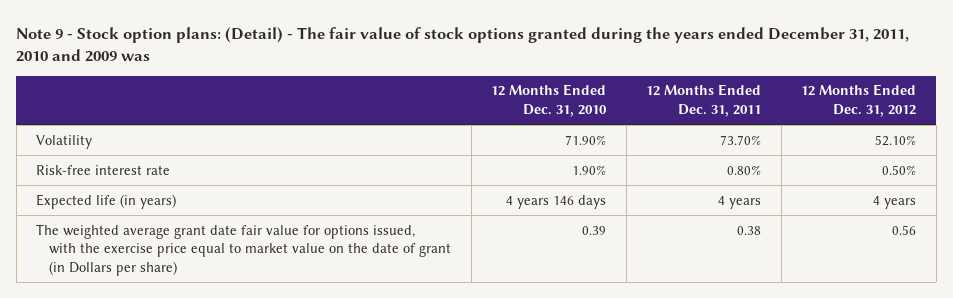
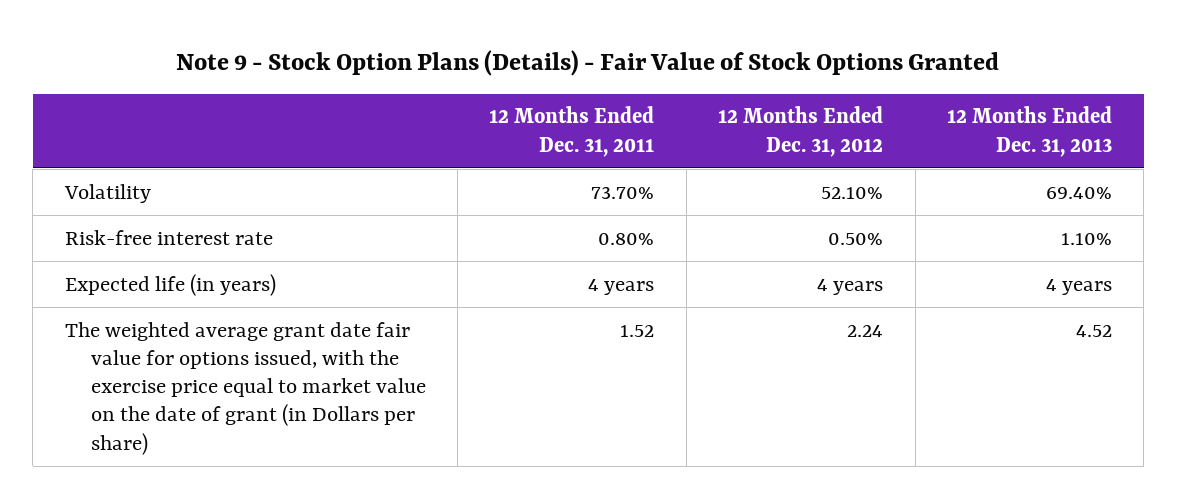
- Note 9 - Stock option plans: (Detail) - The fair value of stock options granted during the years ended December 31, 2011, 2010 and 2009 was
+ Note 9 - Stock Option Plans (Details) - Fair Value of Stock Options Granted
- | 12 Months Ended Dec. 31, 2010 | 12 Months Ended Dec. 31, 2011 | 12 Months Ended Dec. 31, 2012
+ | 12 Months Ended Dec. 31, 2011 | 12 Months Ended Dec. 31, 2012 | 12 Months Ended Dec. 31, 2013
- The weighted average grant date fair value for options issued, with the exercise price equal to market value on the date of grant (in Dollars per share) | 0.39 | 0.38 | 0.56
+ The weighted average grant date fair value for options issued, with the exercise price equal to market value on the date of grant (in Dollars per share) | 1.52 | 2.24 | 4.52

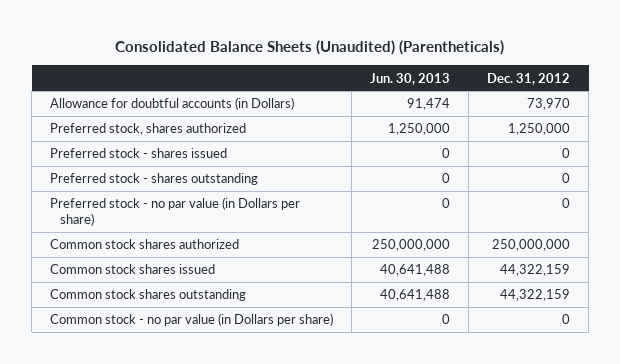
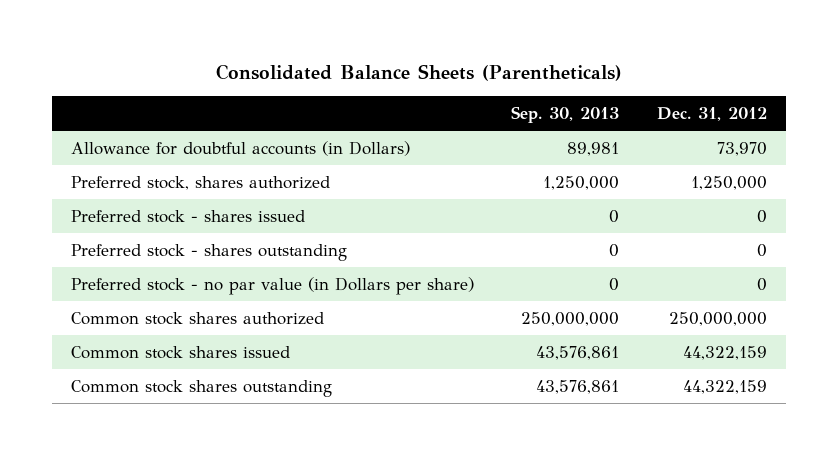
- Consolidated Balance Sheets (Unaudited) (Parentheticals)
+ Consolidated Balance Sheets (Parentheticals)
- | Jun. 30, 2013 | Dec. 31, 2012
+ | Sep. 30, 2013 | Dec. 31, 2012
- Common stock - no par value (in Dollars per share) | 0 | 0

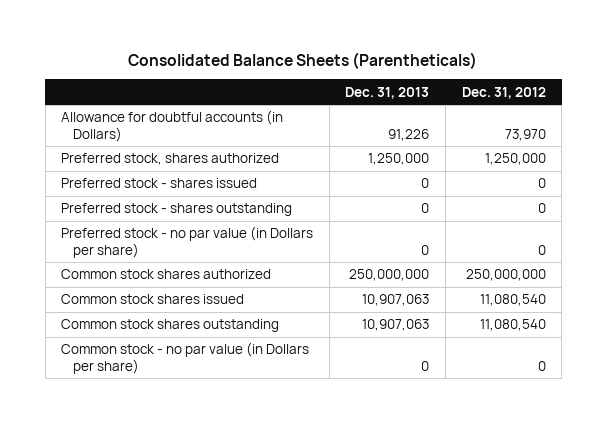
- | Sep. 30, 2013 | Dec. 31, 2012
+ | Dec. 31, 2013 | Dec. 31, 2012
- Common stock shares issued | 43,576,861 | 44,322,159
- Common stock shares outstanding | 43,576,861 | 44,322,159
+ Common stock shares issued | 10,907,063 | 11,080,540
+ Common stock shares outstanding | 10,907,063 | 11,080,540
+ Common stock - no par value (in Dollars per share) | 0 | 0

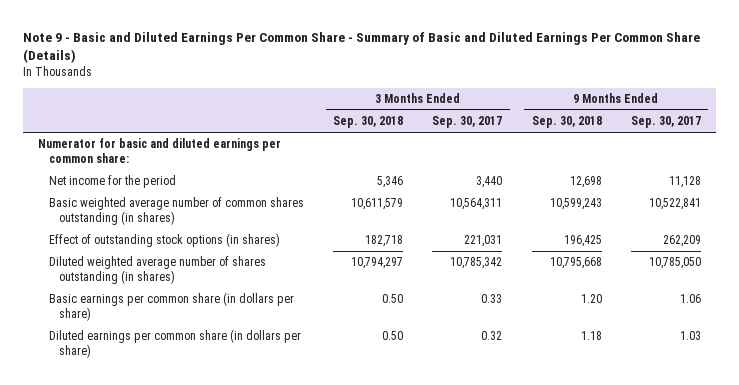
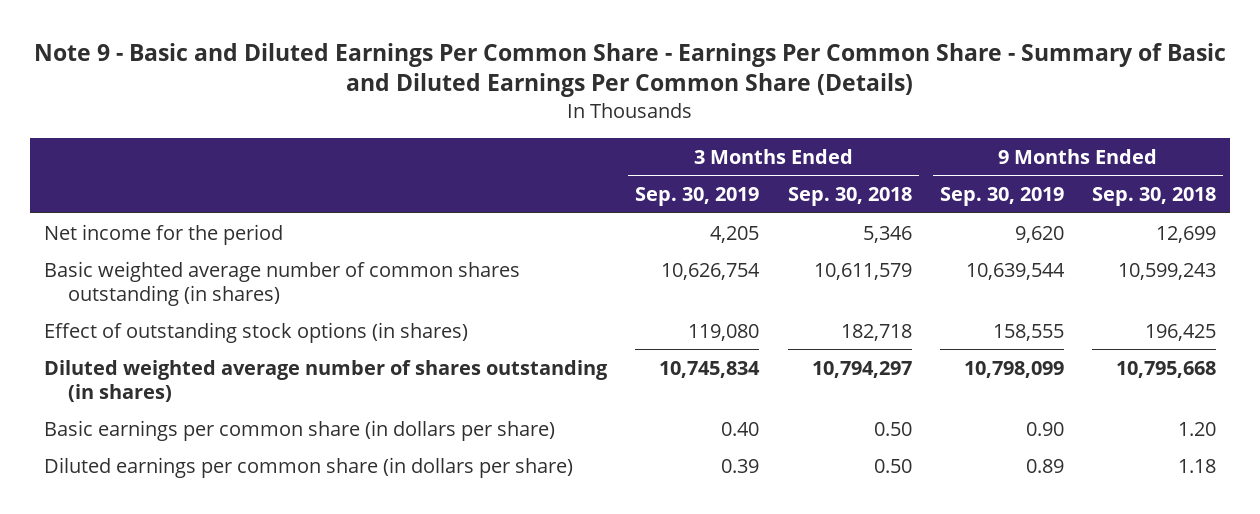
- Note 9 - Basic and Diluted Earnings Per Common Share - Summary of Basic and Diluted Earnings Per Common Share (Details)
+ Note 9 - Basic and Diluted Earnings Per Common Share - Earnings Per Common Share - Summary of Basic and Diluted Earnings Per Common Share (Details)
- | 3 Months Ended Sep. 30, 2018 | 3 Months Ended Sep. 30, 2017 | 9 Months Ended Sep. 30, 2018 | 9 Months Ended Sep. 30, 2017
+ | 3 Months Ended Sep. 30, 2019 | 3 Months Ended Sep. 30, 2018 | 9 Months Ended Sep. 30, 2019 | 9 Months Ended Sep. 30, 2018
- Numerator for basic and diluted earnings per common share:
- Net income for the period | 5,346 | 3,440 | 12,698 | 11,128
+ Net income for the period | 4,205 | 5,346 | 9,620 | 12,699

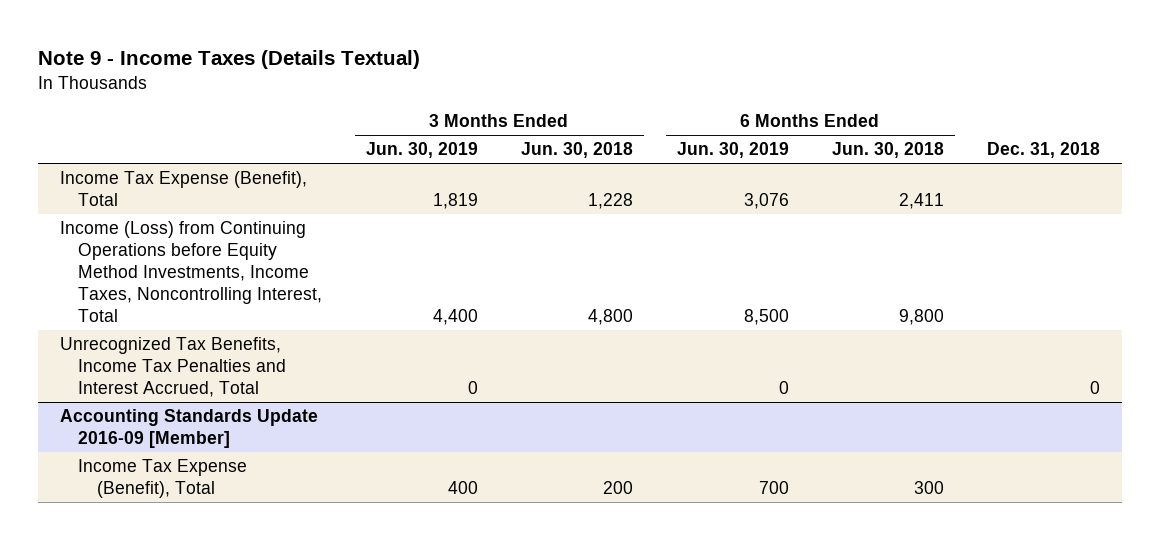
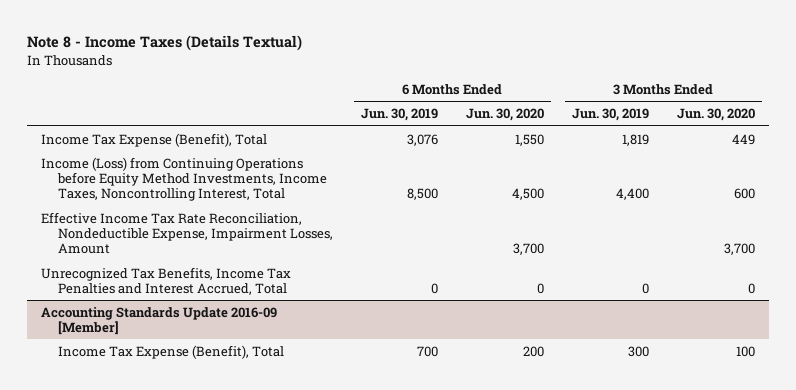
- Note 9 - Income Taxes (Details Textual)
+ Note 8 - Income Taxes (Details Textual)
- | 3 Months Ended Jun. 30, 2019 | 3 Months Ended Jun. 30, 2018 | 6 Months Ended Jun. 30, 2019 | 6 Months Ended Jun. 30, 2018 | Dec. 31, 2018
+ | 6 Months Ended Jun. 30, 2019 | 6 Months Ended Jun. 30, 2020 | 3 Months Ended Jun. 30, 2019 | 3 Months Ended Jun. 30, 2020
+ Effective Income Tax Rate Reconciliation, Nondeductible Expense, Impairment Losses, Amount | | 3,700 | | 3,700
@ Accounting Standards Update 2016-09 [Member]
- Income Tax Expense (Benefit), Total | 400 | 200 | 700 | 300 |
+ Income Tax Expense (Benefit), Total | 700 | 200 | 300 | 100

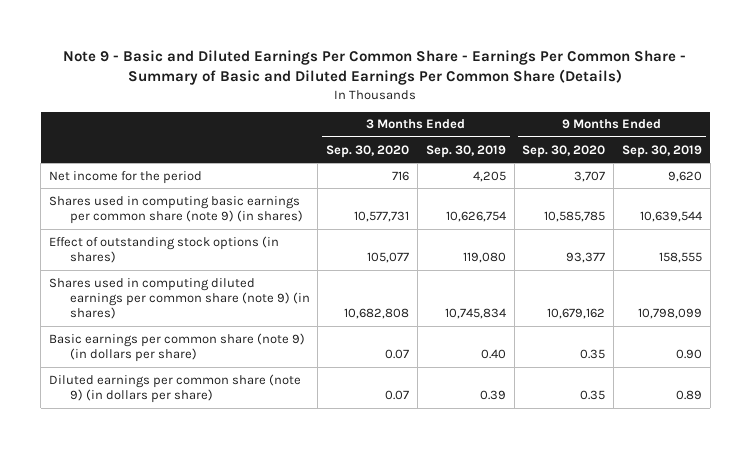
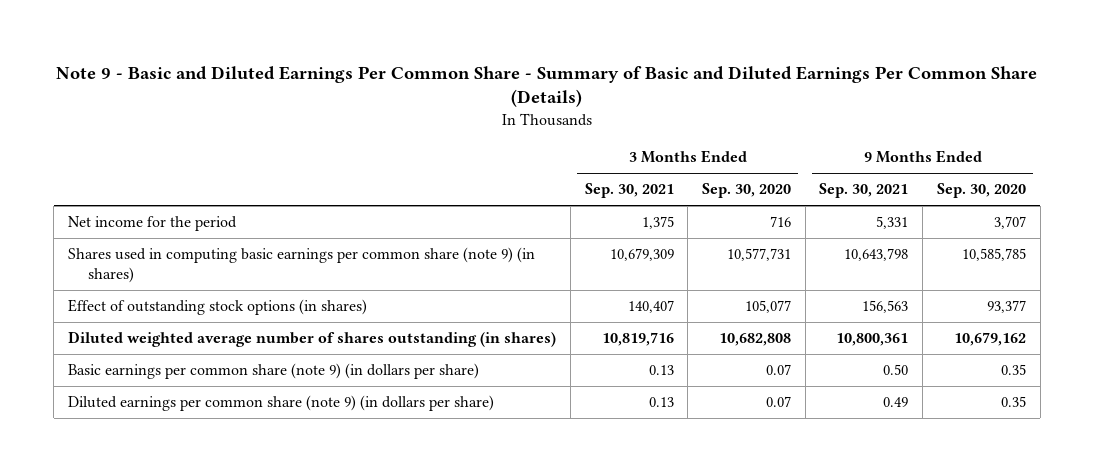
- Note 9 - Basic and Diluted Earnings Per Common Share - Earnings Per Common Share - Summary of Basic and Diluted Earnings Per Common Share (Details)
+ Note 9 - Basic and Diluted Earnings Per Common Share - Summary of Basic and Diluted Earnings Per Common Share (Details)
- | 3 Months Ended Sep. 30, 2020 | 3 Months Ended Sep. 30, 2019 | 9 Months Ended Sep. 30, 2020 | 9 Months Ended Sep. 30, 2019
+ | 3 Months Ended Sep. 30, 2021 | 3 Months Ended Sep. 30, 2020 | 9 Months Ended Sep. 30, 2021 | 9 Months Ended Sep. 30, 2020
- Shares used in computing diluted earnings per common share (note 9) (in shares) | 10,682,808 | 10,745,834 | 10,679,162 | 10,798,099
+ Diluted weighted average number of shares outstanding (in shares) | 10,819,716 | 10,682,808 | 10,800,361 | 10,679,162

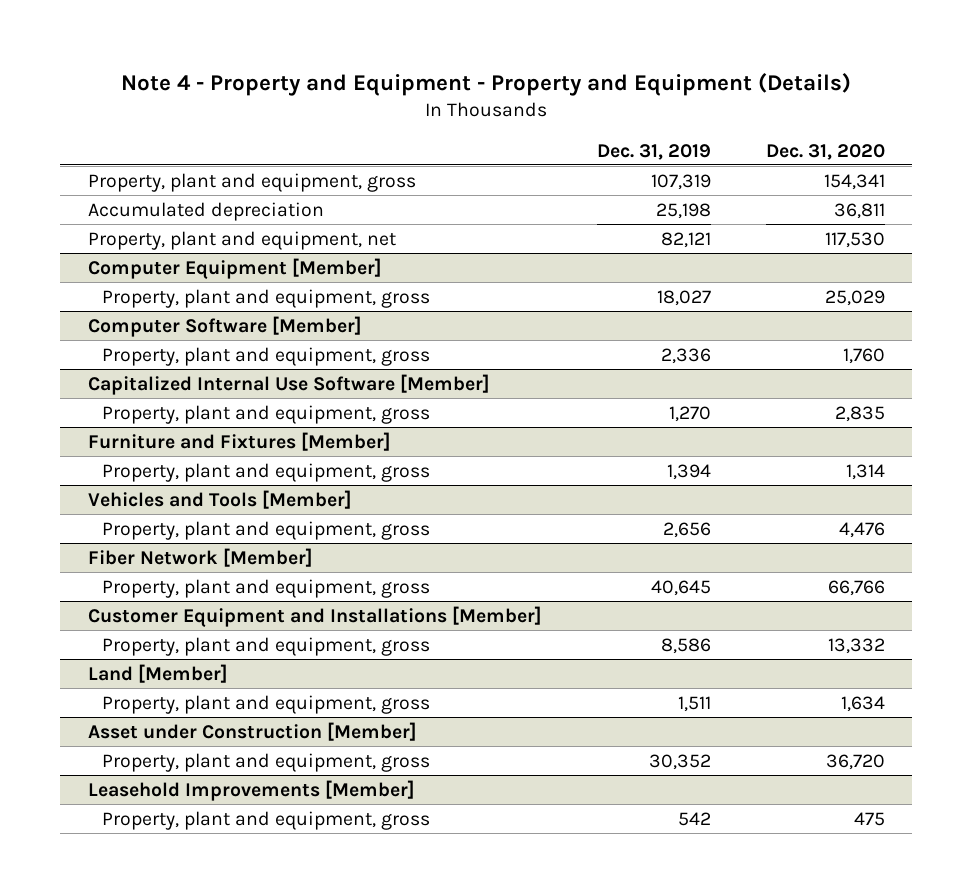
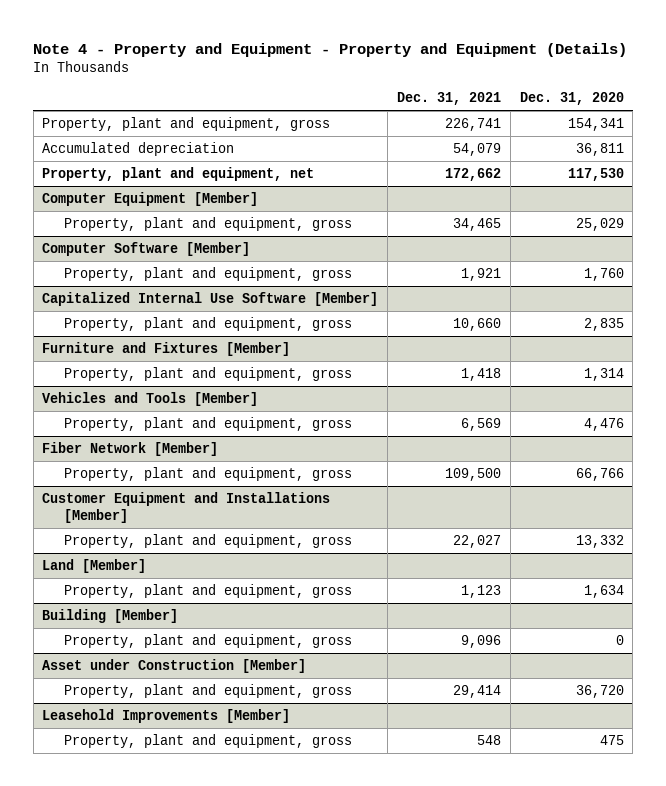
- | Dec. 31, 2019 | Dec. 31, 2020
+ | Dec. 31, 2021 | Dec. 31, 2020
+ Building [Member]
+ Property, plant and equipment, gross | 9,096 | 0

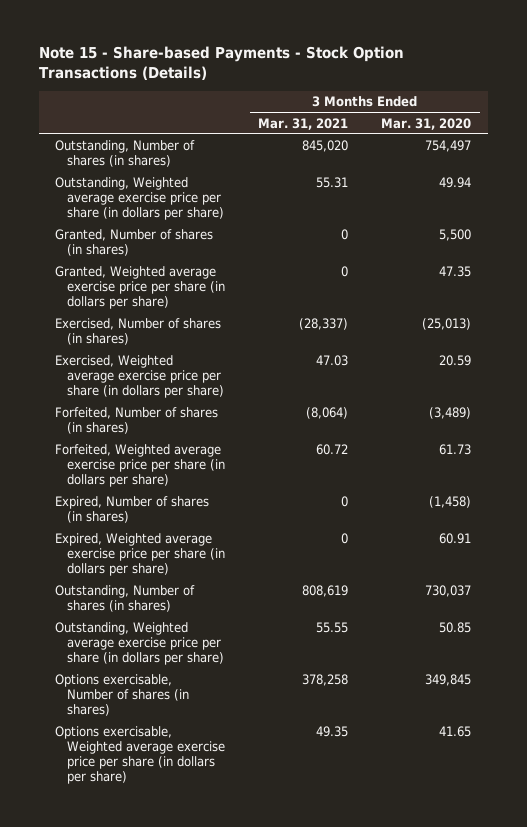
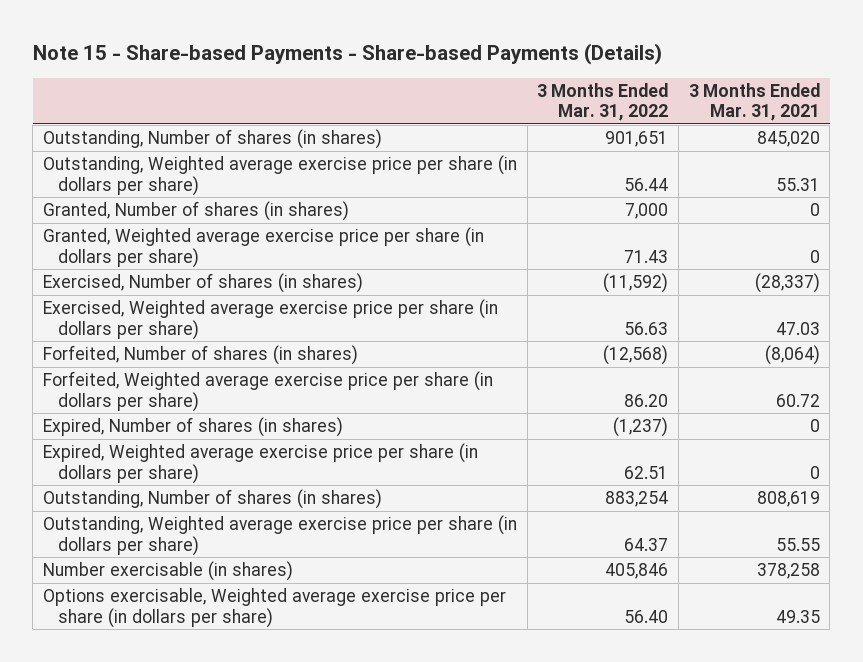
- Note 15 - Share-based Payments - Stock Option Transactions (Details)
+ Note 15 - Share-based Payments - Share-based Payments (Details)
- | 3 Months Ended Mar. 31, 2021 | 3 Months Ended Mar. 31, 2020
+ | 3 Months Ended Mar. 31, 2022 | 3 Months Ended Mar. 31, 2021
- Options exercisable, Number of shares (in shares) | 378,258 | 349,845
+ Number exercisable (in shares) | 405,846 | 378,258

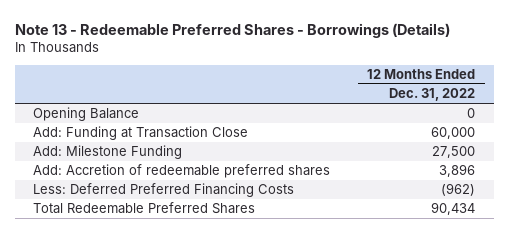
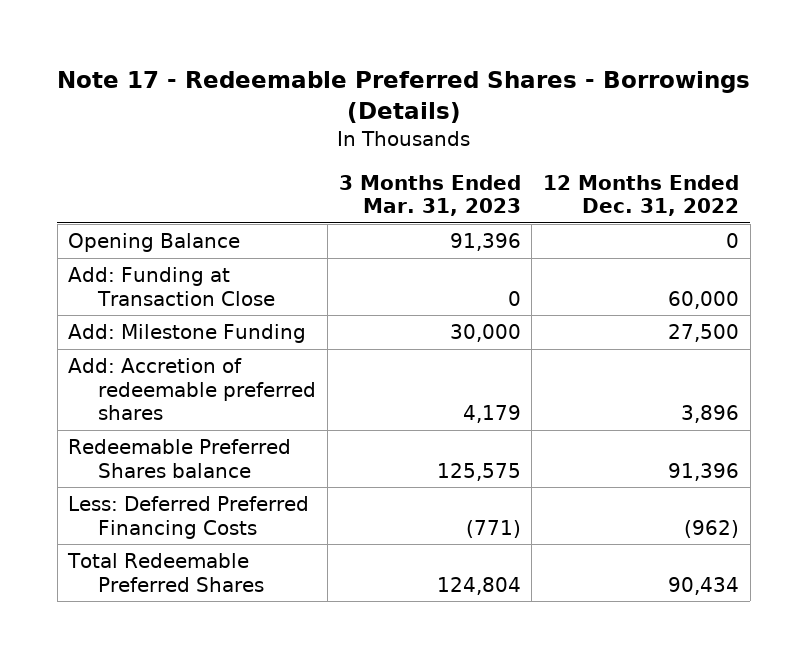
- Note 13 - Redeemable Preferred Shares - Borrowings (Details)
+ Note 17 - Redeemable Preferred Shares - Borrowings (Details)
- | 12 Months Ended Dec. 31, 2022
+ | 3 Months Ended Mar. 31, 2023 | 12 Months Ended Dec. 31, 2022
+ Redeemable Preferred Shares balance | 125,575 | 91,396

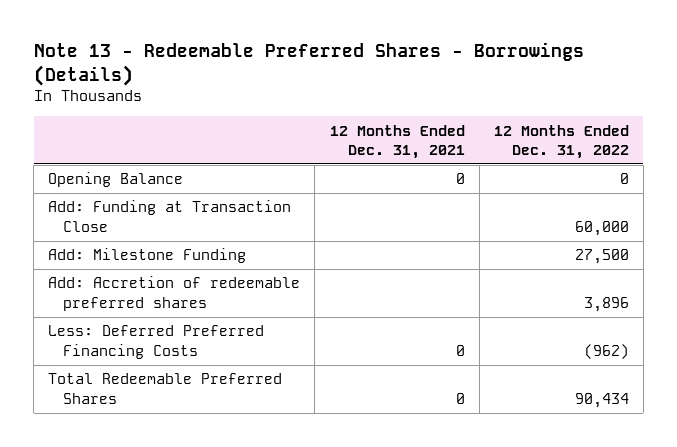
- Note 17 - Redeemable Preferred Shares - Borrowings (Details)
+ Note 13 - Redeemable Preferred Shares - Borrowings (Details)
- | 3 Months Ended Mar. 31, 2023 | 12 Months Ended Dec. 31, 2022
+ | 12 Months Ended Dec. 31, 2021 | 12 Months Ended Dec. 31, 2022
- Redeemable Preferred Shares balance | 125,575 | 91,396

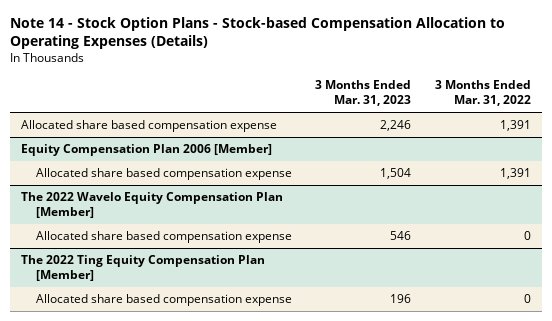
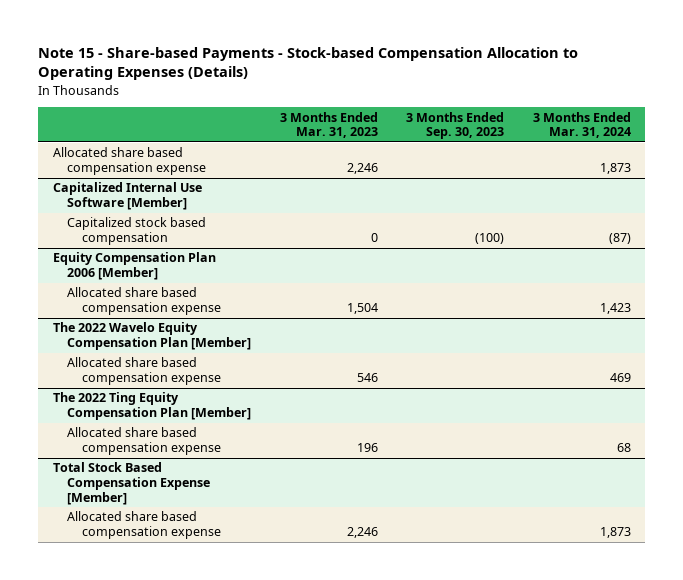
- Note 14 - Stock Option Plans - Stock-based Compensation Allocation to Operating Expenses (Details)
+ Note 15 - Share-based Payments - Stock-based Compensation Allocation to Operating Expenses (Details)
- | 3 Months Ended Mar. 31, 2023 | 3 Months Ended Mar. 31, 2022
+ | 3 Months Ended Mar. 31, 2023 | 3 Months Ended Sep. 30, 2023 | 3 Months Ended Mar. 31, 2024
+ Capitalized Internal Use Software [Member]
+ Capitalized stock based compensation | 0 | (100) | (87)
+ Total Stock Based Compensation Expense [Member]
+ Allocated share based compensation expense | 2,246 | | 1,873

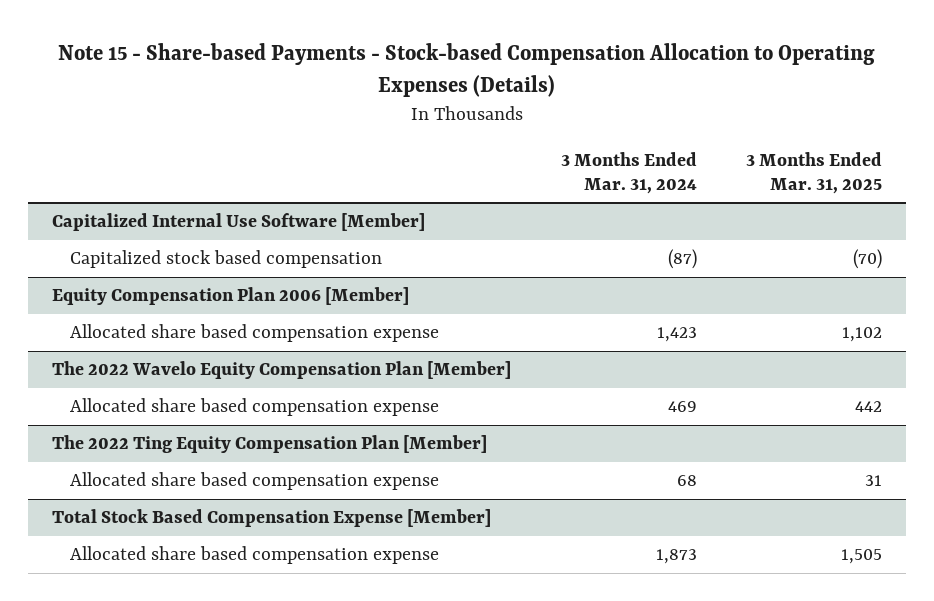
- | 3 Months Ended Mar. 31, 2023 | 3 Months Ended Sep. 30, 2023 | 3 Months Ended Mar. 31, 2024
+ | 3 Months Ended Mar. 31, 2024 | 3 Months Ended Mar. 31, 2025
- Allocated share based compensation expense | 2,246 | | 1,873

